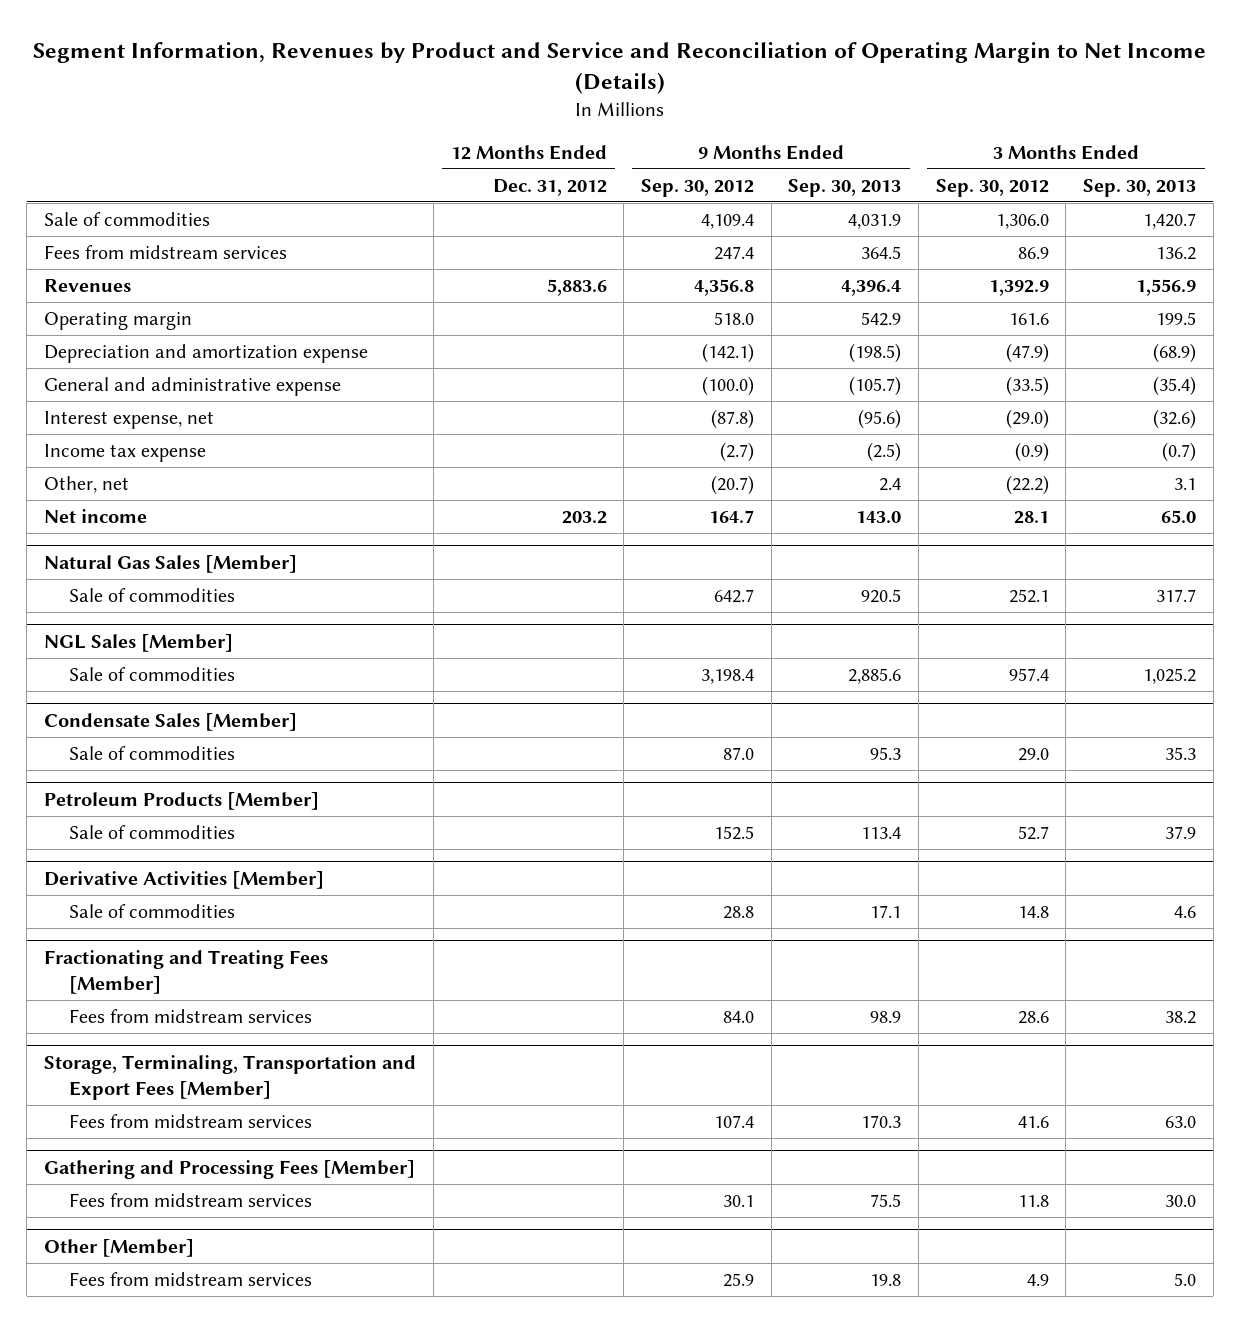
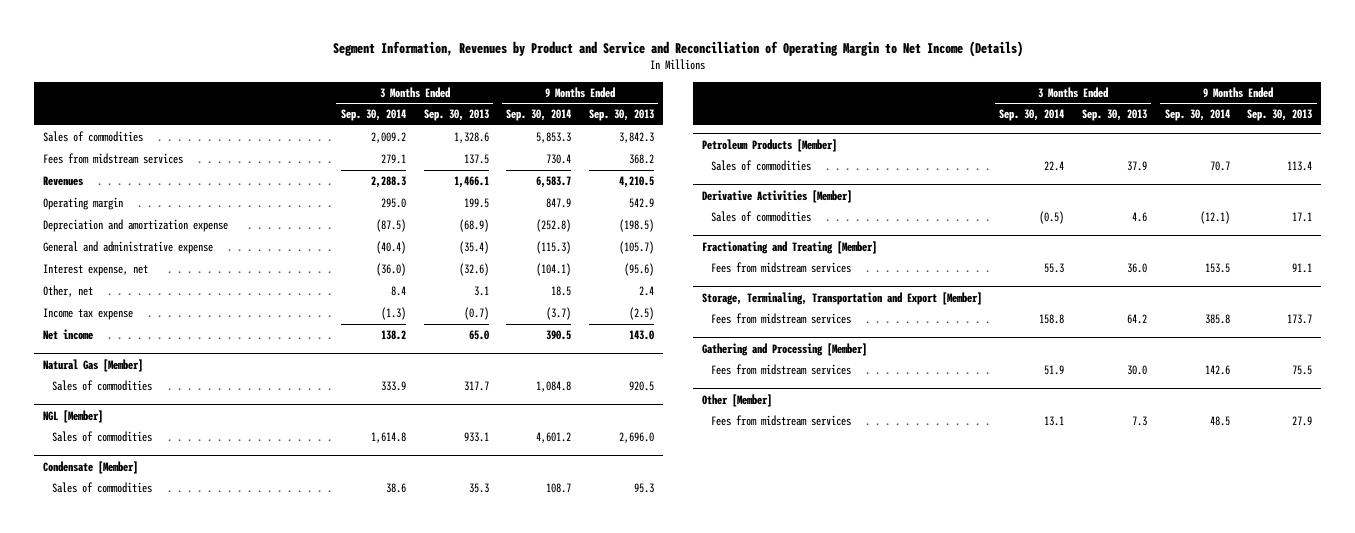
- | 12 Months Ended Dec. 31, 2012 | 9 Months Ended Sep. 30, 2012 | 9 Months Ended Sep. 30, 2013 | 3 Months Ended Sep. 30, 2012 | 3 Months Ended Sep. 30, 2013
+ | 3 Months Ended Sep. 30, 2014 | 3 Months Ended Sep. 30, 2013 | 9 Months Ended Sep. 30, 2014 | 9 Months Ended Sep. 30, 2013
- Sale of commodities | | 4,109.4 | 4,031.9 | 1,306.0 | 1,420.7
- Fees from midstream services | | 247.4 | 364.5 | 86.9 | 136.2
- Revenues | 5,883.6 | 4,356.8 | 4,396.4 | 1,392.9 | 1,556.9
+ Sales of commodities | 2,009.2 | 1,328.6 | 5,853.3 | 3,842.3
+ Fees from midstream services | 279.1 | 137.5 | 730.4 | 368.2
+ Revenues | 2,288.3 | 1,466.1 | 6,583.7 | 4,210.5
moved down: Income tax expense | (1.3) | (0.7) | (3.7) | (2.5)
- Natural Gas Sales [Member]
- Sale of commodities | | 642.7 | 920.5 | 252.1 | 317.7
- NGL Sales [Member]
- Sale of commodities | | 3,198.4 | 2,885.6 | 957.4 | 1,025.2
- Condensate Sales [Member]
- Sale of commodities | | 87.0 | 95.3 | 29.0 | 35.3
+ Natural Gas [Member]
+ Sales of commodities | 333.9 | 317.7 | 1,084.8 | 920.5
+ NGL [Member]
+ Sales of commodities | 1,614.8 | 933.1 | 4,601.2 | 2,696.0
+ Condensate [Member]
+ Sales of commodities | 38.6 | 35.3 | 108.7 | 95.3
@ Petroleum Products [Member]
- Sale of commodities | | 152.5 | 113.4 | 52.7 | 37.9
+ Sales of commodities | 22.4 | 37.9 | 70.7 | 113.4
@ Derivative Activities [Member]
- Sale of commodities | | 28.8 | 17.1 | 14.8 | 4.6
- Fractionating and Treating Fees [Member]
- Fees from midstream services | | 84.0 | 98.9 | 28.6 | 38.2
- Storage, Terminaling, Transportation and Export Fees [Member]
- Fees from midstream services | | 107.4 | 170.3 | 41.6 | 63.0
- Gathering and Processing Fees [Member]
@ Derivative Activities [Member]
+ Sales of commodities | (0.5) | 4.6 | (12.1) | 17.1
+ Fractionating and Treating [Member]
+ Fees from midstream services | 55.3 | 36.0 | 153.5 | 91.1
+ Storage, Terminaling, Transportation and Export [Member]
+ Fees from midstream services | 158.8 | 64.2 | 385.8 | 173.7
+ Gathering and Processing [Member]
@ Other [Member]
- Fees from midstream services | | 25.9 | 19.8 | 4.9 | 5.0
+ Fees from midstream services | 13.1 | 7.3 | 48.5 | 27.9

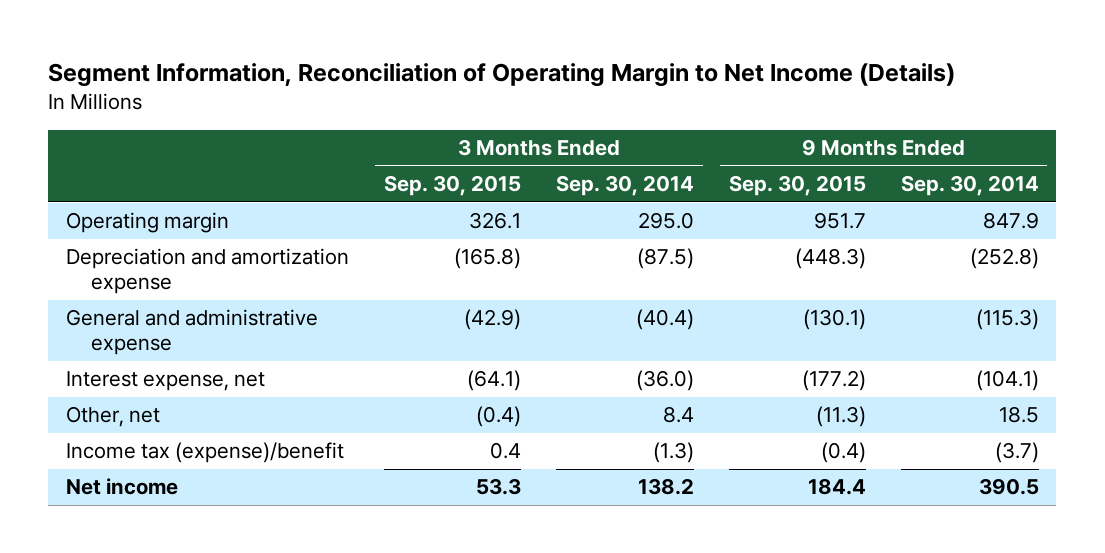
- Segment Information, Revenues by Product and Service and Reconciliation of Operating Margin to Net Income (Details)
+ Segment Information, Reconciliation of Operating Margin to Net Income (Details)
- | 3 Months Ended Sep. 30, 2014 | 3 Months Ended Sep. 30, 2013 | 9 Months Ended Sep. 30, 2014 | 9 Months Ended Sep. 30, 2013
+ | 3 Months Ended Sep. 30, 2015 | 3 Months Ended Sep. 30, 2014 | 9 Months Ended Sep. 30, 2015 | 9 Months Ended Sep. 30, 2014
- Sales of commodities | 2,009.2 | 1,328.6 | 5,853.3 | 3,842.3
- Fees from midstream services | 279.1 | 137.5 | 730.4 | 368.2
- Revenues | 2,288.3 | 1,466.1 | 6,583.7 | 4,210.5
- Income tax expense | (1.3) | (0.7) | (3.7) | (2.5)
+ Income tax (expense)/benefit | 0.4 | (1.3) | (0.4) | (3.7)
- Natural Gas [Member]
- Sales of commodities | 333.9 | 317.7 | 1,084.8 | 920.5
- NGL [Member]
- Sales of commodities | 1,614.8 | 933.1 | 4,601.2 | 2,696.0
- Condensate [Member]
- Sales of commodities | 38.6 | 35.3 | 108.7 | 95.3
- Petroleum Products [Member]
- Sales of commodities | 22.4 | 37.9 | 70.7 | 113.4
- Derivative Activities [Member]
- Sales of commodities | (0.5) | 4.6 | (12.1) | 17.1
- Fractionating and Treating [Member]
- Fees from midstream services | 55.3 | 36.0 | 153.5 | 91.1
- Storage, Terminaling, Transportation and Export [Member]
- Fees from midstream services | 158.8 | 64.2 | 385.8 | 173.7
- Gathering and Processing [Member]
- Fees from midstream services | 51.9 | 30.0 | 142.6 | 75.5
- Other [Member]
- Fees from midstream services | 13.1 | 7.3 | 48.5 | 27.9

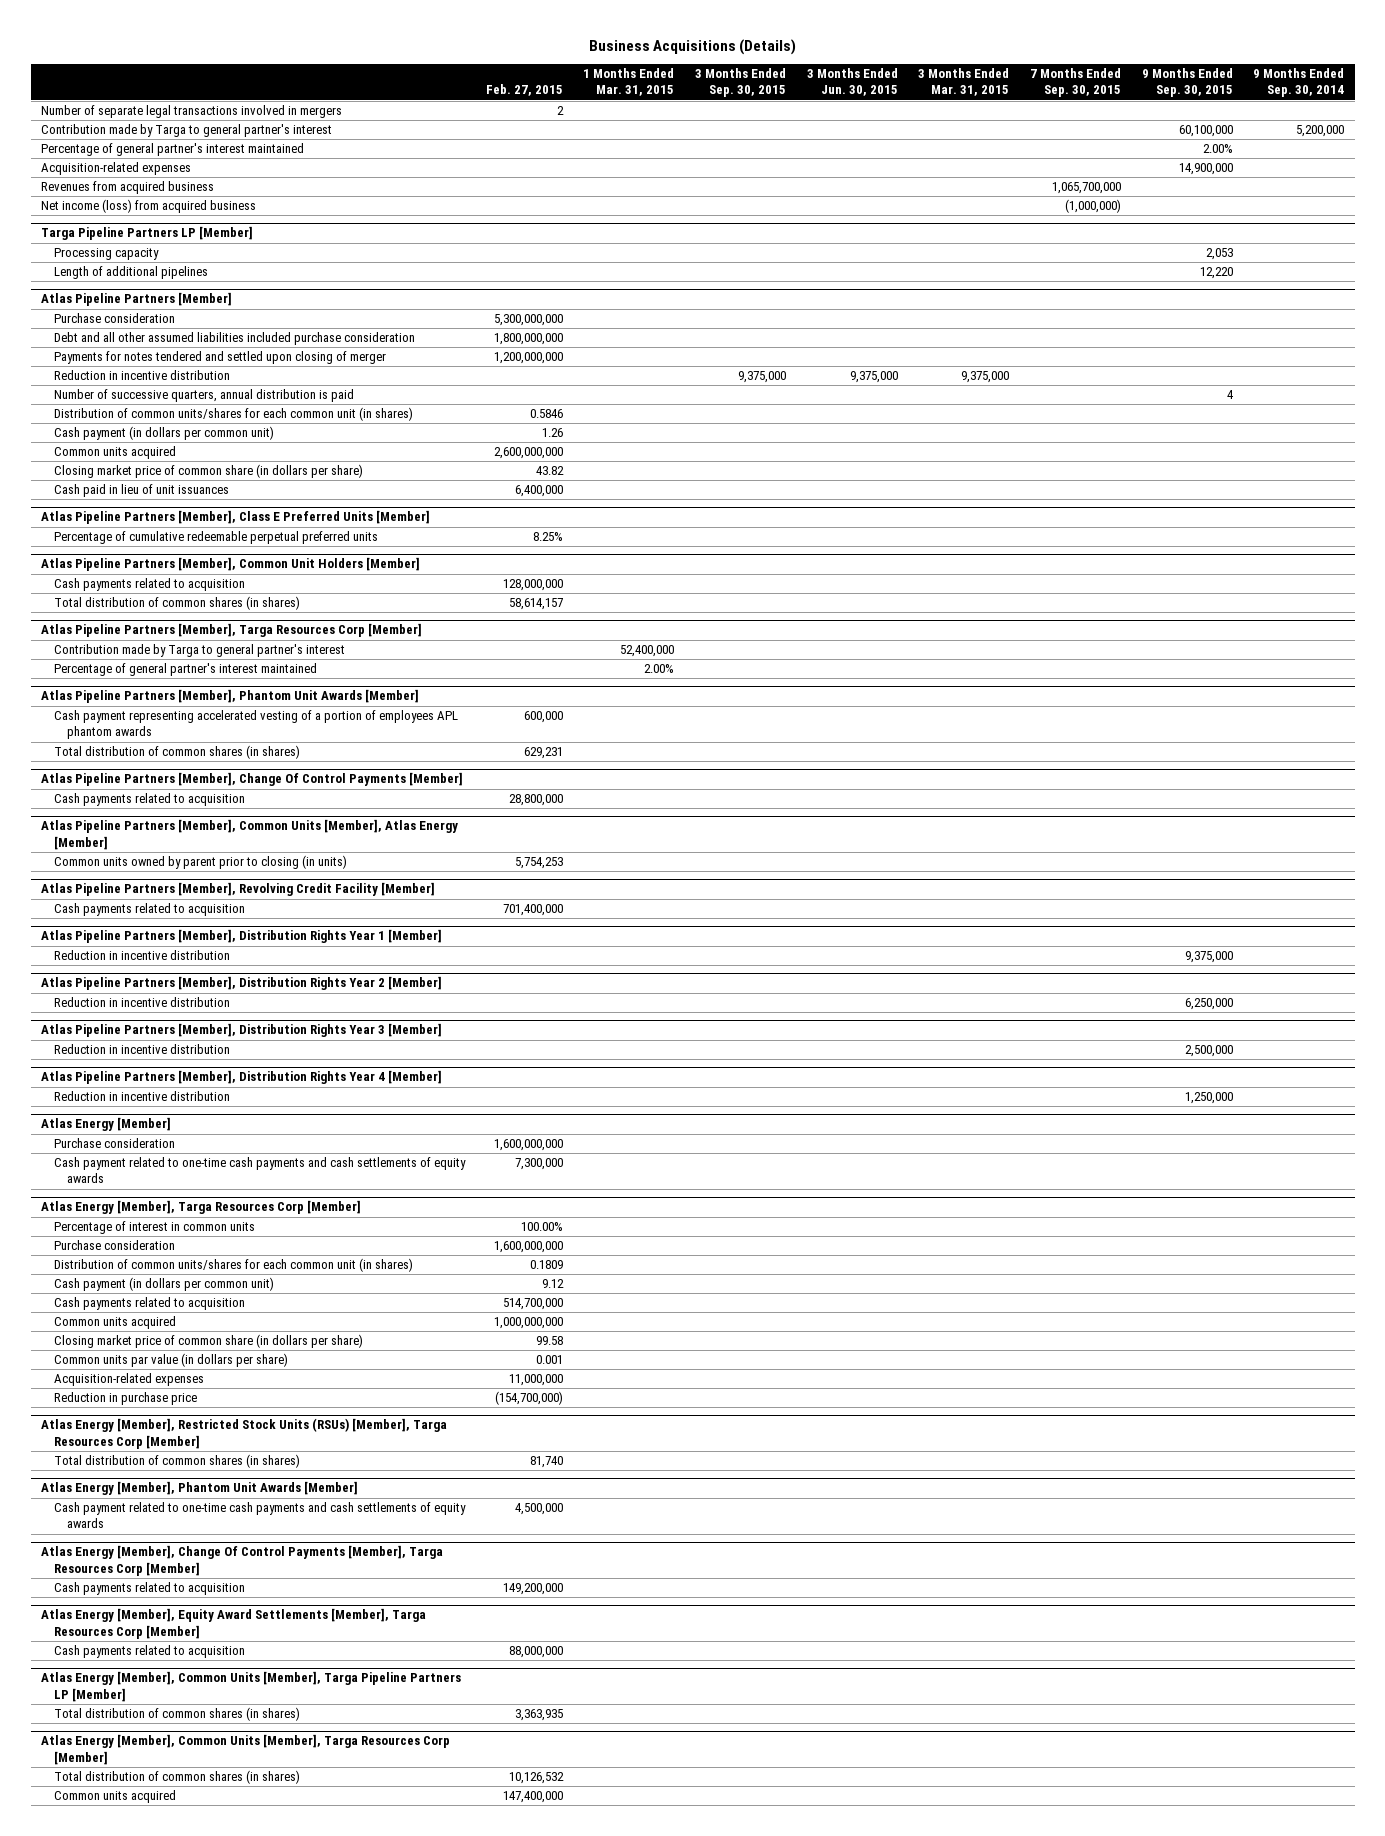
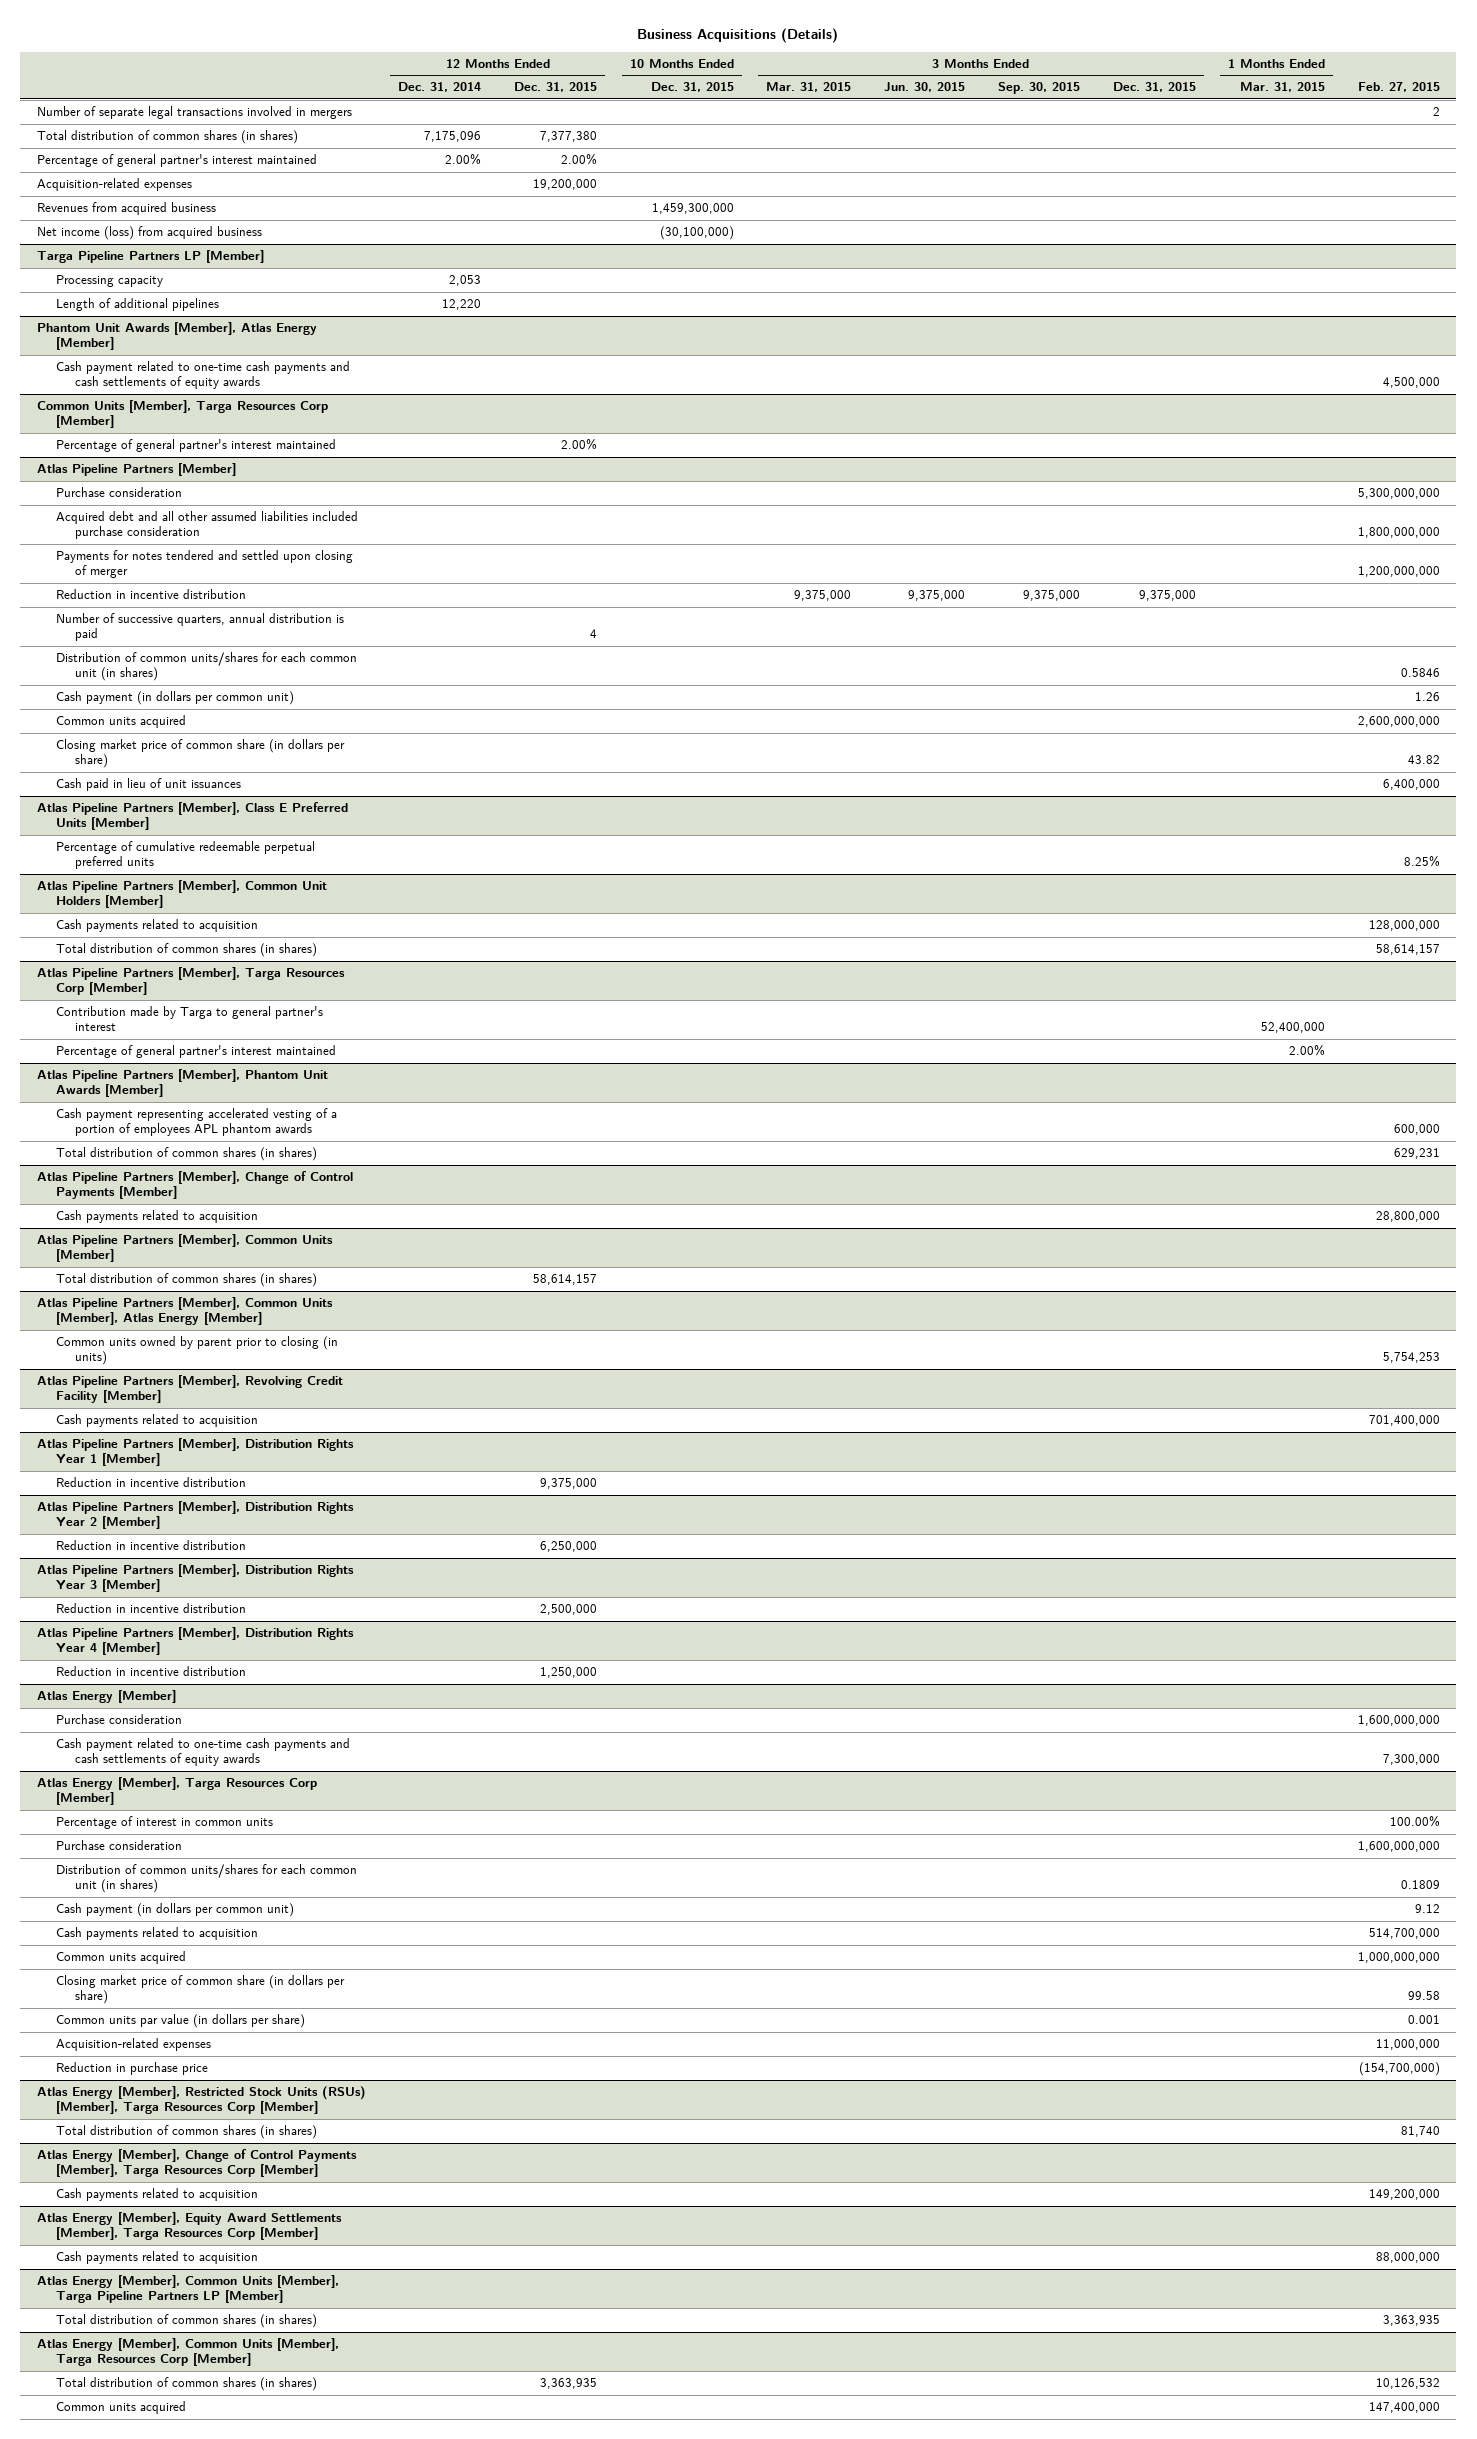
- | Feb. 27, 2015 | 1 Months Ended Mar. 31, 2015 | 3 Months Ended Sep. 30, 2015 | 3 Months Ended Jun. 30, 2015 | 3 Months Ended Mar. 31, 2015 | 7 Months Ended Sep. 30, 2015 | 9 Months Ended Sep. 30, 2015 | 9 Months Ended Sep. 30, 2014
+ | 12 Months Ended Dec. 31, 2014 | 12 Months Ended Dec. 31, 2015 | 10 Months Ended Dec. 31, 2015 | 3 Months Ended Mar. 31, 2015 | 3 Months Ended Jun. 30, 2015 | 3 Months Ended Sep. 30, 2015 | 3 Months Ended Dec. 31, 2015 | 1 Months Ended Mar. 31, 2015 | Feb. 27, 2015
- Contribution made by Targa to general partner's interest | | | | | | | 60,100,000 | 5,200,000
+ Total distribution of common shares (in shares) | 7,175,096 | 7,377,380 | | | | | | |
+ Phantom Unit Awards [Member], Atlas Energy [Member]
+ Cash payment related to one-time cash payments and cash settlements of equity awards | | | | | | | | | 4,500,000
+ Common Units [Member], Targa Resources Corp [Member]
+ Percentage of general partner's interest maintained | | 2.00% | | | | | | |
@ Atlas Pipeline Partners [Member]
- Debt and all other assumed liabilities included purchase consideration | 1,800,000,000 | | | | | | |
+ Acquired debt and all other assumed liabilities included purchase consideration | | | | | | | | | 1,800,000,000
- Atlas Pipeline Partners [Member], Change Of Control Payments [Member]
+ Atlas Pipeline Partners [Member], Change of Control Payments [Member]
+ Atlas Pipeline Partners [Member], Common Units [Member]
+ Total distribution of common shares (in shares) | | 58,614,157 | | | | | | |
- Atlas Energy [Member], Phantom Unit Awards [Member]
- Cash payment related to one-time cash payments and cash settlements of equity awards | 4,500,000 | | | | | | |
- Atlas Energy [Member], Change Of Control Payments [Member], Targa Resources Corp [Member]
+ Atlas Energy [Member], Change of Control Payments [Member], Targa Resources Corp [Member]

